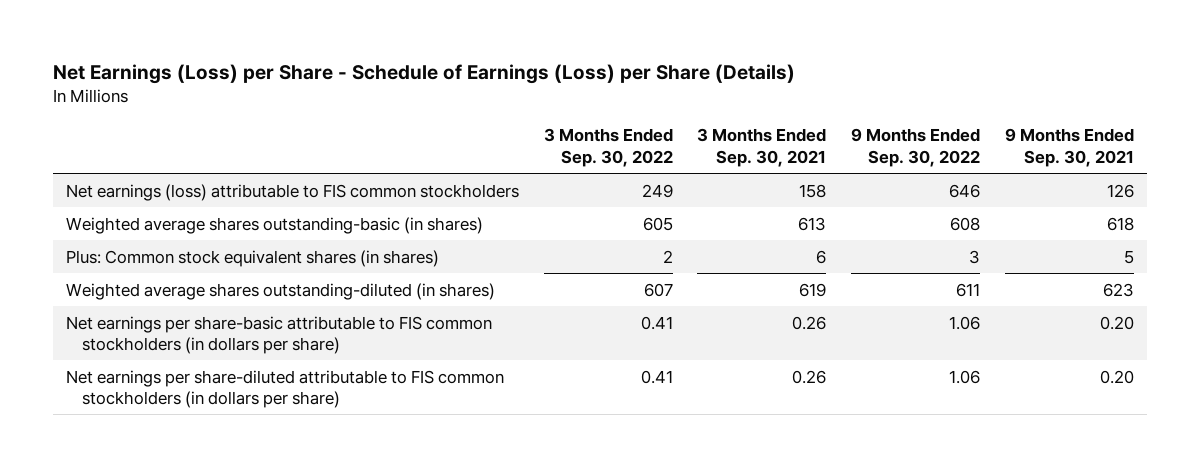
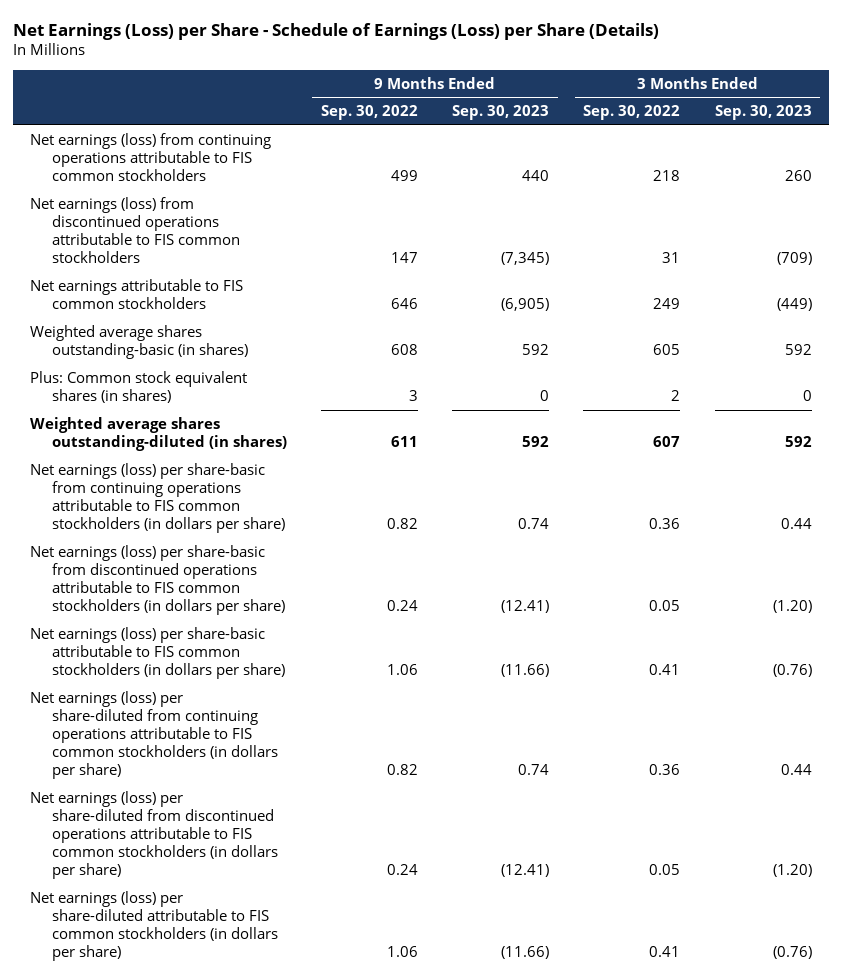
- | 3 Months Ended Sep. 30, 2022 | 3 Months Ended Sep. 30, 2021 | 9 Months Ended Sep. 30, 2022 | 9 Months Ended Sep. 30, 2021
+ | 9 Months Ended Sep. 30, 2022 | 9 Months Ended Sep. 30, 2023 | 3 Months Ended Sep. 30, 2022 | 3 Months Ended Sep. 30, 2023
- Net earnings (loss) attributable to FIS common stockholders | 249 | 158 | 646 | 126
+ Net earnings (loss) from continuing operations attributable to FIS common stockholders | 499 | 440 | 218 | 260
+ Net earnings (loss) from discontinued operations attributable to FIS common stockholders | 147 | (7,345) | 31 | (709)
+ Net earnings attributable to FIS common stockholders | 646 | (6,905) | 249 | (449)
- Net earnings per share-basic attributable to FIS common stockholders (in dollars per share) | 0.41 | 0.26 | 1.06 | 0.20
- Net earnings per share-diluted attributable to FIS common stockholders (in dollars per share) | 0.41 | 0.26 | 1.06 | 0.20
+ Net earnings (loss) per share-basic from continuing operations attributable to FIS common stockholders (in dollars per share) | 0.82 | 0.74 | 0.36 | 0.44
+ Net earnings (loss) per share-basic from discontinued operations attributable to FIS common stockholders (in dollars per share) | 0.24 | (12.41) | 0.05 | (1.20)
+ Net earnings (loss) per share-basic attributable to FIS common stockholders (in dollars per share) | 1.06 | (11.66) | 0.41 | (0.76)
+ Net earnings (loss) per share-diluted from continuing operations attributable to FIS common stockholders (in dollars per share) | 0.82 | 0.74 | 0.36 | 0.44
+ Net earnings (loss) per share-diluted from discontinued operations attributable to FIS common stockholders (in dollars per share) | 0.24 | (12.41) | 0.05 | (1.20)
+ Net earnings (loss) per share-diluted attributable to FIS common stockholders (in dollars per share) | 1.06 | (11.66) | 0.41 | (0.76)

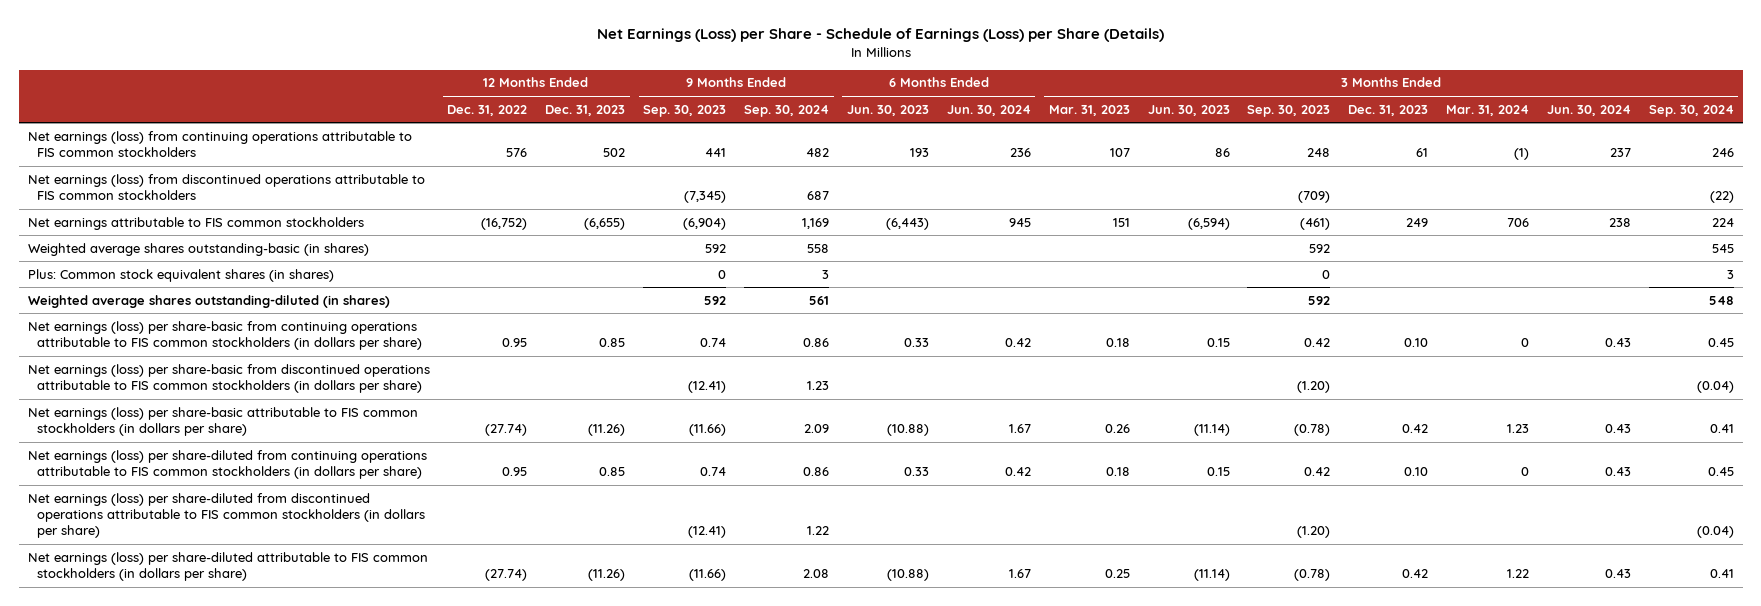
- | 9 Months Ended Sep. 30, 2022 | 9 Months Ended Sep. 30, 2023 | 3 Months Ended Sep. 30, 2022 | 3 Months Ended Sep. 30, 2023
+ | 12 Months Ended Dec. 31, 2022 | 12 Months Ended Dec. 31, 2023 | 9 Months Ended Sep. 30, 2023 | 9 Months Ended Sep. 30, 2024 | 6 Months Ended Jun. 30, 2023 | 6 Months Ended Jun. 30, 2024 | 3 Months Ended Mar. 31, 2023 | 3 Months Ended Jun. 30, 2023 | 3 Months Ended Sep. 30, 2023 | 3 Months Ended Dec. 31, 2023 | 3 Months Ended Mar. 31, 2024 | 3 Months Ended Jun. 30, 2024 | 3 Months Ended Sep. 30, 2024
- Net earnings (loss) from continuing operations attributable to FIS common stockholders | 499 | 440 | 218 | 260
+ Net earnings (loss) from continuing operations attributable to FIS common stockholders | 576 | 502 | 441 | 482 | 193 | 236 | 107 | 86 | 248 | 61 | (1) | 237 | 246
- Net earnings attributable to FIS common stockholders | 646 | (6,905) | 249 | (449)
+ Net earnings attributable to FIS common stockholders | (16,752) | (6,655) | (6,904) | 1,169 | (6,443) | 945 | 151 | (6,594) | (461) | 249 | 706 | 238 | 224
- Net earnings (loss) per share-basic from continuing operations attributable to FIS common stockholders (in dollars per share) | 0.82 | 0.74 | 0.36 | 0.44
+ Net earnings (loss) per share-basic from continuing operations attributable to FIS common stockholders (in dollars per share) | 0.95 | 0.85 | 0.74 | 0.86 | 0.33 | 0.42 | 0.18 | 0.15 | 0.42 | 0.10 | 0 | 0.43 | 0.45
- Net earnings (loss) per share-basic attributable to FIS common stockholders (in dollars per share) | 1.06 | (11.66) | 0.41 | (0.76)
- Net earnings (loss) per share-diluted from continuing operations attributable to FIS common stockholders (in dollars per share) | 0.82 | 0.74 | 0.36 | 0.44
+ Net earnings (loss) per share-basic attributable to FIS common stockholders (in dollars per share) | (27.74) | (11.26) | (11.66) | 2.09 | (10.88) | 1.67 | 0.26 | (11.14) | (0.78) | 0.42 | 1.23 | 0.43 | 0.41
+ Net earnings (loss) per share-diluted from continuing operations attributable to FIS common stockholders (in dollars per share) | 0.95 | 0.85 | 0.74 | 0.86 | 0.33 | 0.42 | 0.18 | 0.15 | 0.42 | 0.10 | 0 | 0.43 | 0.45
- Net earnings (loss) per share-diluted attributable to FIS common stockholders (in dollars per share) | 1.06 | (11.66) | 0.41 | (0.76)
+ Net earnings (loss) per share-diluted attributable to FIS common stockholders (in dollars per share) | (27.74) | (11.26) | (11.66) | 2.08 | (10.88) | 1.67 | 0.25 | (11.14) | (0.78) | 0.42 | 1.22 | 0.43 | 0.41

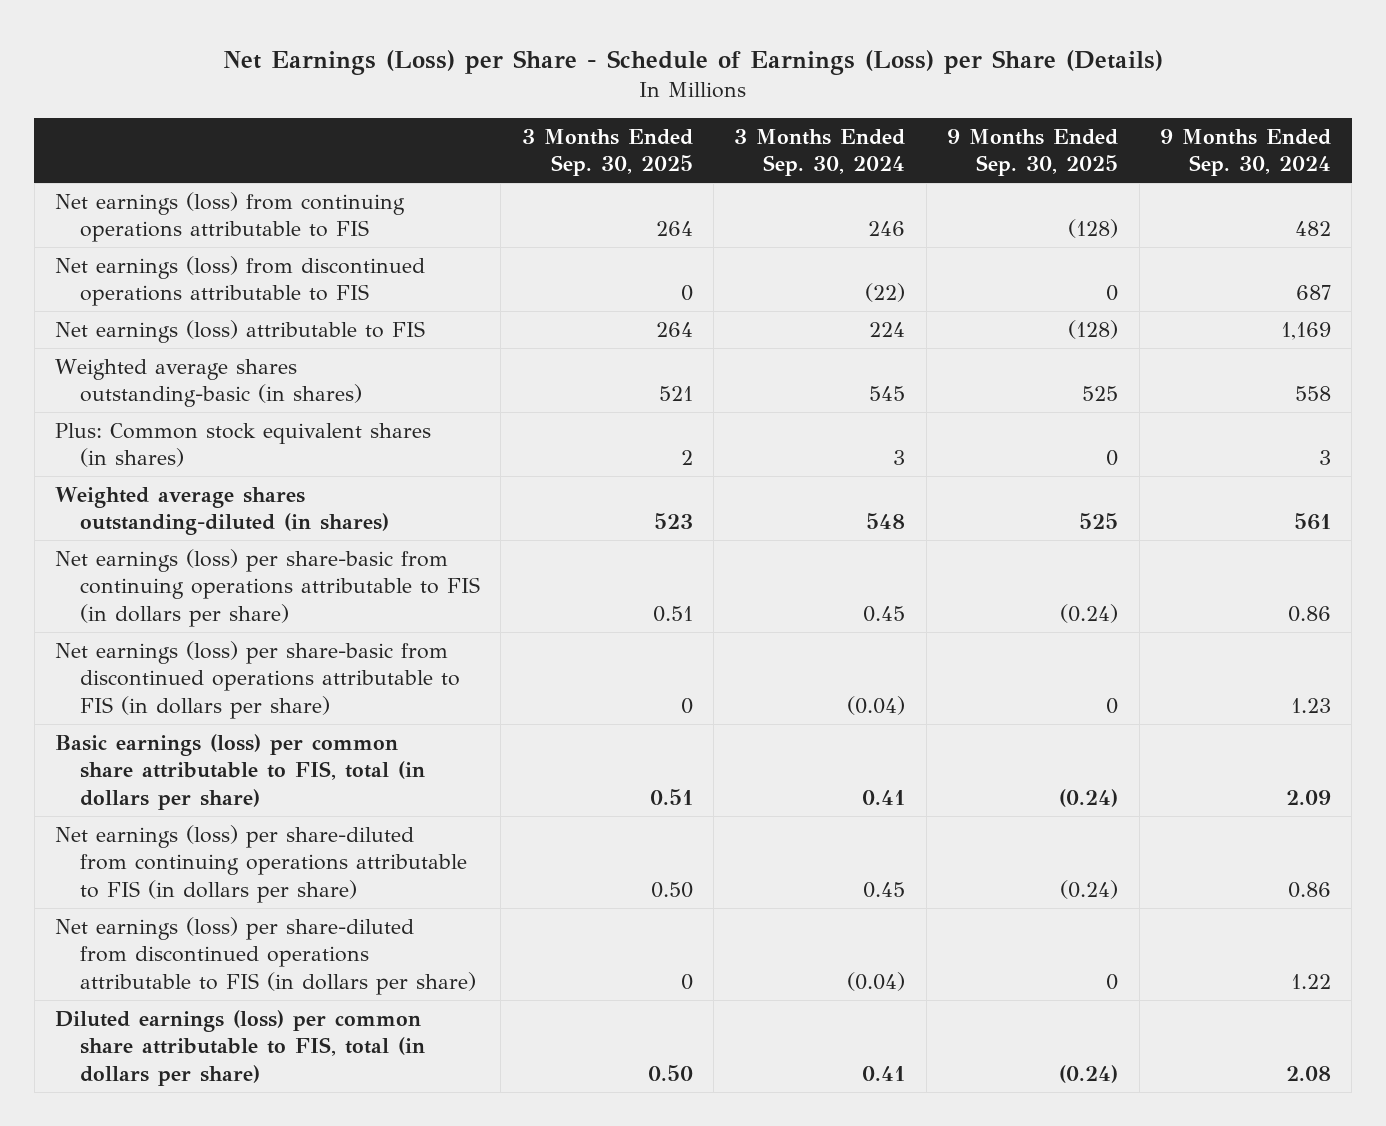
- | 12 Months Ended Dec. 31, 2022 | 12 Months Ended Dec. 31, 2023 | 9 Months Ended Sep. 30, 2023 | 9 Months Ended Sep. 30, 2024 | 6 Months Ended Jun. 30, 2023 | 6 Months Ended Jun. 30, 2024 | 3 Months Ended Mar. 31, 2023 | 3 Months Ended Jun. 30, 2023 | 3 Months Ended Sep. 30, 2023 | 3 Months Ended Dec. 31, 2023 | 3 Months Ended Mar. 31, 2024 | 3 Months Ended Jun. 30, 2024 | 3 Months Ended Sep. 30, 2024
+ | 3 Months Ended Sep. 30, 2025 | 3 Months Ended Sep. 30, 2024 | 9 Months Ended Sep. 30, 2025 | 9 Months Ended Sep. 30, 2024
- Net earnings (loss) from continuing operations attributable to FIS common stockholders | 576 | 502 | 441 | 482 | 193 | 236 | 107 | 86 | 248 | 61 | (1) | 237 | 246
- Net earnings (loss) from discontinued operations attributable to FIS common stockholders | | | (7,345) | 687 | | | | | (709) | | | | (22)
- Net earnings attributable to FIS common stockholders | (16,752) | (6,655) | (6,904) | 1,169 | (6,443) | 945 | 151 | (6,594) | (461) | 249 | 706 | 238 | 224
+ Net earnings (loss) from continuing operations attributable to FIS | 264 | 246 | (128) | 482
+ Net earnings (loss) from discontinued operations attributable to FIS | 0 | (22) | 0 | 687
+ Net earnings (loss) attributable to FIS | 264 | 224 | (128) | 1,169
- Net earnings (loss) per share-basic from continuing operations attributable to FIS common stockholders (in dollars per share) | 0.95 | 0.85 | 0.74 | 0.86 | 0.33 | 0.42 | 0.18 | 0.15 | 0.42 | 0.10 | 0 | 0.43 | 0.45
- Net earnings (loss) per share-basic from discontinued operations attributable to FIS common stockholders (in dollars per share) | | | (12.41) | 1.23 | | | | | (1.20) | | | | (0.04)
- Net earnings (loss) per share-basic attributable to FIS common stockholders (in dollars per share) | (27.74) | (11.26) | (11.66) | 2.09 | (10.88) | 1.67 | 0.26 | (11.14) | (0.78) | 0.42 | 1.23 | 0.43 | 0.41
- Net earnings (loss) per share-diluted from continuing operations attributable to FIS common stockholders (in dollars per share) | 0.95 | 0.85 | 0.74 | 0.86 | 0.33 | 0.42 | 0.18 | 0.15 | 0.42 | 0.10 | 0 | 0.43 | 0.45
- Net earnings (loss) per share-diluted from discontinued operations attributable to FIS common stockholders (in dollars per share) | | | (12.41) | 1.22 | | | | | (1.20) | | | | (0.04)
- Net earnings (loss) per share-diluted attributable to FIS common stockholders (in dollars per share) | (27.74) | (11.26) | (11.66) | 2.08 | (10.88) | 1.67 | 0.25 | (11.14) | (0.78) | 0.42 | 1.22 | 0.43 | 0.41
+ Net earnings (loss) per share-basic from continuing operations attributable to FIS (in dollars per share) | 0.51 | 0.45 | (0.24) | 0.86
+ Net earnings (loss) per share-basic from discontinued operations attributable to FIS (in dollars per share) | 0 | (0.04) | 0 | 1.23
+ Basic earnings (loss) per common share attributable to FIS, total (in dollars per share) | 0.51 | 0.41 | (0.24) | 2.09
+ Net earnings (loss) per share-diluted from continuing operations attributable to FIS (in dollars per share) | 0.50 | 0.45 | (0.24) | 0.86
+ Net earnings (loss) per share-diluted from discontinued operations attributable to FIS (in dollars per share) | 0 | (0.04) | 0 | 1.22
+ Diluted earnings (loss) per common share attributable to FIS, total (in dollars per share) | 0.50 | 0.41 | (0.24) | 2.08

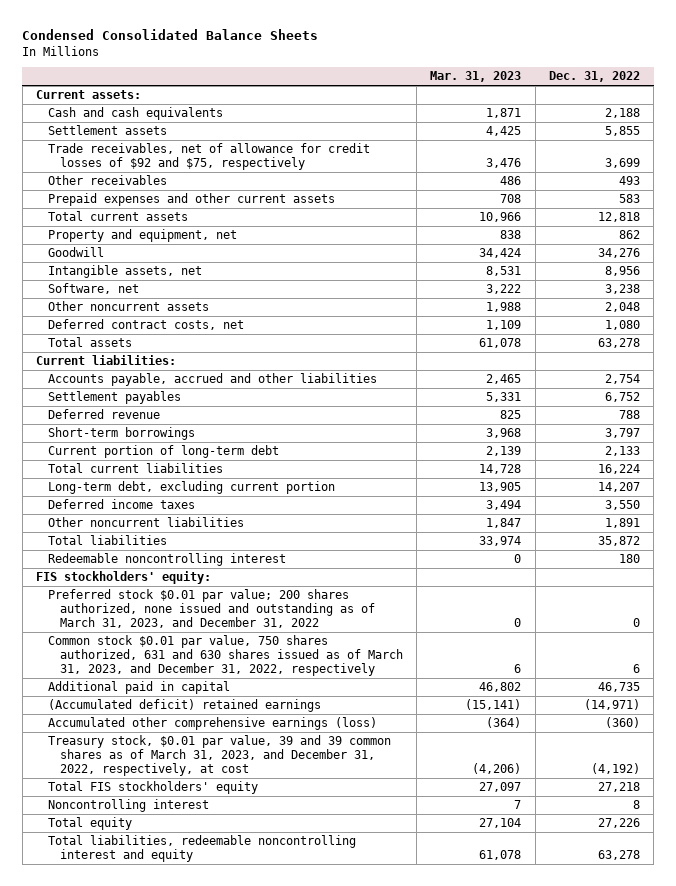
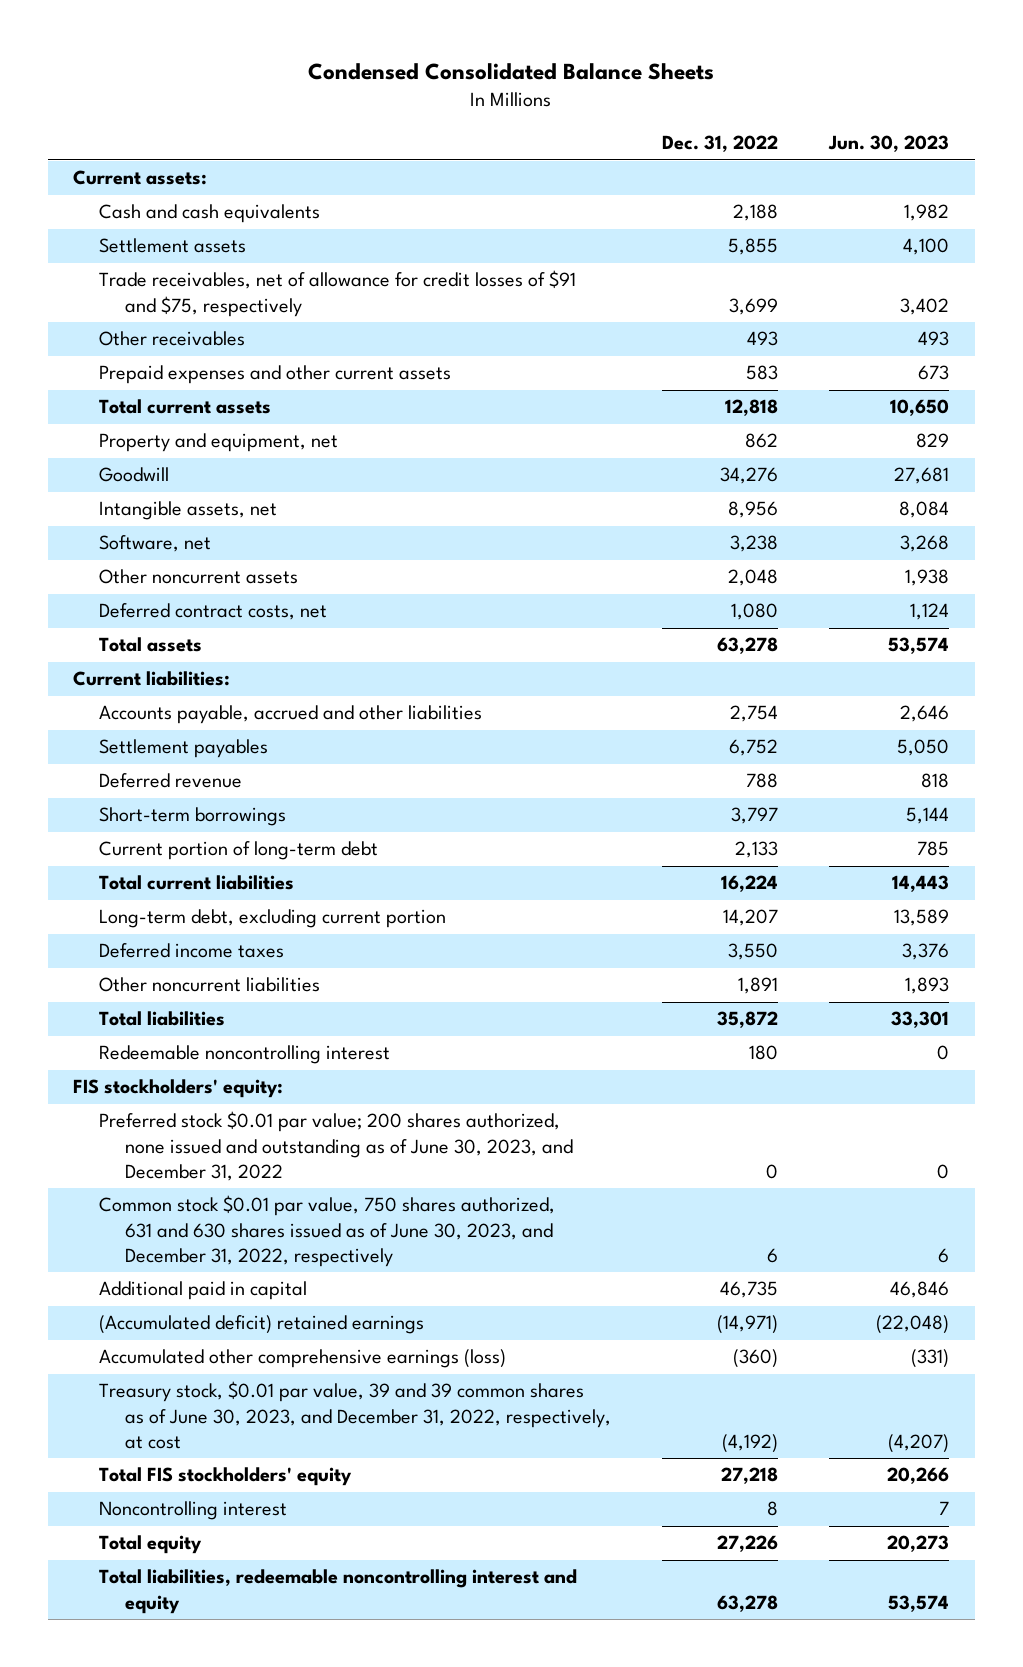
- | Mar. 31, 2023 | Dec. 31, 2022
+ | Dec. 31, 2022 | Jun. 30, 2023
- Trade receivables, net of allowance for credit losses of $92 and $75, respectively | 3,476 | 3,699
+ Trade receivables, net of allowance for credit losses of $91 and $75, respectively | 3,699 | 3,402
- Preferred stock $0.01 par value; 200 shares authorized, none issued and outstanding as of March 31, 2023, and December 31, 2022 | 0 | 0
- Common stock $0.01 par value, 750 shares authorized, 631 and 630 shares issued as of March 31, 2023, and December 31, 2022, respectively | 6 | 6
+ Preferred stock $0.01 par value; 200 shares authorized, none issued and outstanding as of June 30, 2023, and December 31, 2022 | 0 | 0
+ Common stock $0.01 par value, 750 shares authorized, 631 and 630 shares issued as of June 30, 2023, and December 31, 2022, respectively | 6 | 6
- Treasury stock, $0.01 par value, 39 and 39 common shares as of March 31, 2023, and December 31, 2022, respectively, at cost | (4,206) | (4,192)
+ Treasury stock, $0.01 par value, 39 and 39 common shares as of June 30, 2023, and December 31, 2022, respectively, at cost | (4,192) | (4,207)

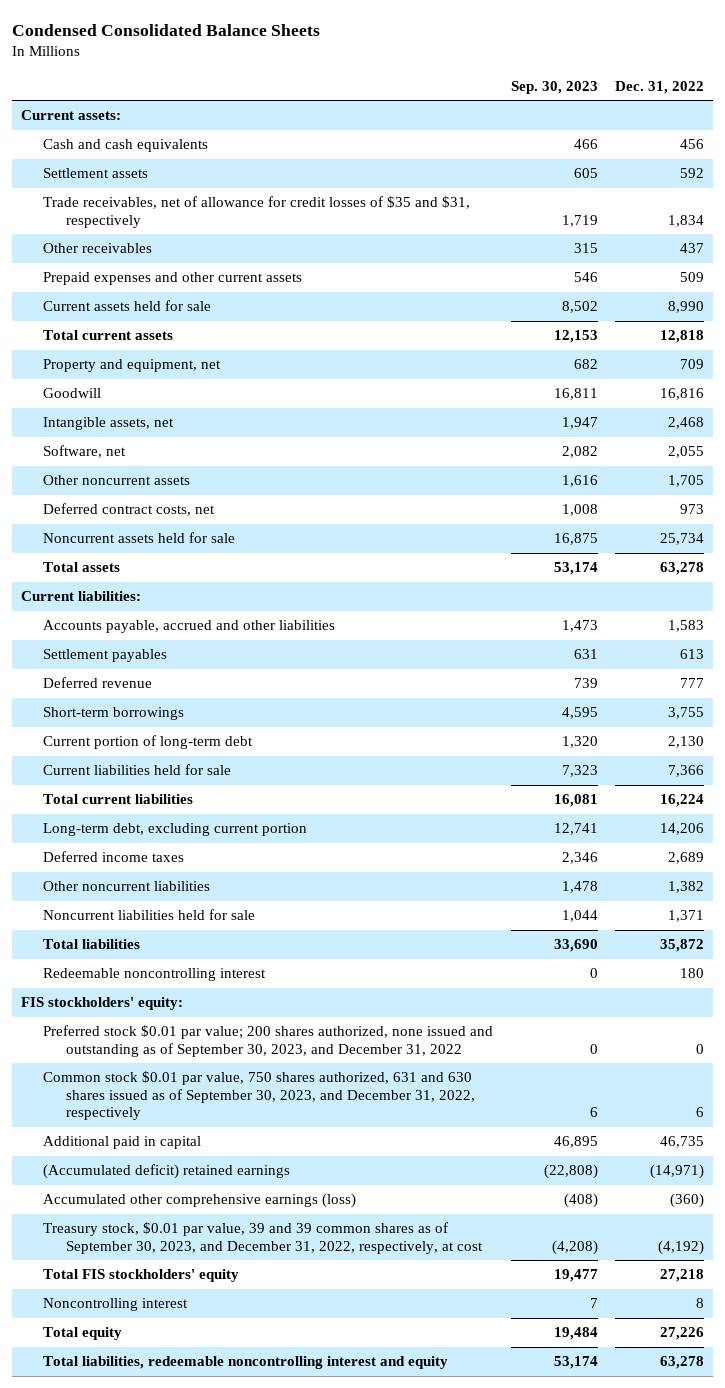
- | Dec. 31, 2022 | Jun. 30, 2023
+ | Sep. 30, 2023 | Dec. 31, 2022
- Cash and cash equivalents | 2,188 | 1,982
- Settlement assets | 5,855 | 4,100
- Trade receivables, net of allowance for credit losses of $91 and $75, respectively | 3,699 | 3,402
- Other receivables | 493 | 493
- Prepaid expenses and other current assets | 583 | 673
+ Cash and cash equivalents | 466 | 456
+ Settlement assets | 605 | 592
+ Trade receivables, net of allowance for credit losses of $35 and $31, respectively | 1,719 | 1,834
+ Other receivables | 315 | 437
+ Prepaid expenses and other current assets | 546 | 509
+ Current assets held for sale | 8,502 | 8,990
- Property and equipment, net | 862 | 829
- Goodwill | 34,276 | 27,681
- Intangible assets, net | 8,956 | 8,084
- Software, net | 3,238 | 3,268
- Other noncurrent assets | 2,048 | 1,938
- Deferred contract costs, net | 1,080 | 1,124
+ Property and equipment, net | 682 | 709
+ Goodwill | 16,811 | 16,816
+ Intangible assets, net | 1,947 | 2,468
+ Software, net | 2,082 | 2,055
+ Other noncurrent assets | 1,616 | 1,705
+ Deferred contract costs, net | 1,008 | 973
+ Noncurrent assets held for sale | 16,875 | 25,734
- Accounts payable, accrued and other liabilities | 2,754 | 2,646
- Settlement payables | 6,752 | 5,050
- Deferred revenue | 788 | 818
- Short-term borrowings | 3,797 | 5,144
- Current portion of long-term debt | 2,133 | 785
+ Accounts payable, accrued and other liabilities | 1,473 | 1,583
+ Settlement payables | 631 | 613
+ Deferred revenue | 739 | 777
+ Short-term borrowings | 4,595 | 3,755
+ Current portion of long-term debt | 1,320 | 2,130
+ Current liabilities held for sale | 7,323 | 7,366
- Long-term debt, excluding current portion | 14,207 | 13,589
- Deferred income taxes | 3,550 | 3,376
- Other noncurrent liabilities | 1,891 | 1,893
+ Long-term debt, excluding current portion | 12,741 | 14,206
+ Deferred income taxes | 2,346 | 2,689
+ Other noncurrent liabilities | 1,478 | 1,382
+ Noncurrent liabilities held for sale | 1,044 | 1,371
- Preferred stock $0.01 par value; 200 shares authorized, none issued and outstanding as of June 30, 2023, and December 31, 2022 | 0 | 0
- Common stock $0.01 par value, 750 shares authorized, 631 and 630 shares issued as of June 30, 2023, and December 31, 2022, respectively | 6 | 6
+ Preferred stock $0.01 par value; 200 shares authorized, none issued and outstanding as of September 30, 2023, and December 31, 2022 | 0 | 0
+ Common stock $0.01 par value, 750 shares authorized, 631 and 630 shares issued as of September 30, 2023, and December 31, 2022, respectively | 6 | 6
- Treasury stock, $0.01 par value, 39 and 39 common shares as of June 30, 2023, and December 31, 2022, respectively, at cost | (4,192) | (4,207)
+ Treasury stock, $0.01 par value, 39 and 39 common shares as of September 30, 2023, and December 31, 2022, respectively, at cost | (4,208) | (4,192)

